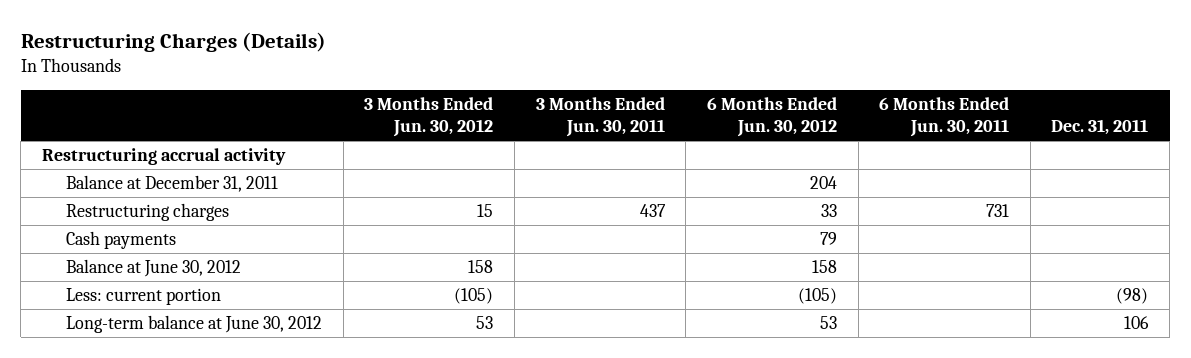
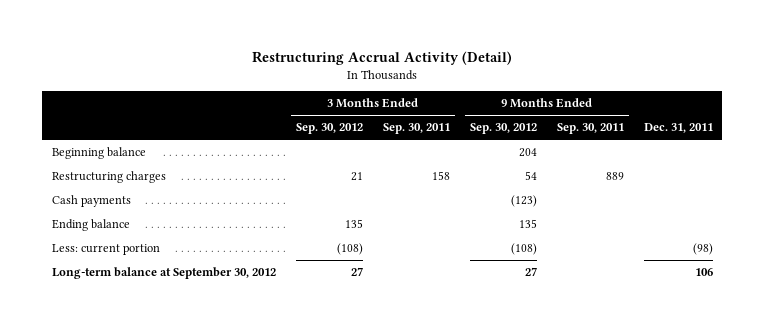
- Restructuring Charges (Details)
+ Restructuring Accrual Activity (Detail)
- | 3 Months Ended Jun. 30, 2012 | 3 Months Ended Jun. 30, 2011 | 6 Months Ended Jun. 30, 2012 | 6 Months Ended Jun. 30, 2011 | Dec. 31, 2011
+ | 3 Months Ended Sep. 30, 2012 | 3 Months Ended Sep. 30, 2011 | 9 Months Ended Sep. 30, 2012 | 9 Months Ended Sep. 30, 2011 | Dec. 31, 2011
- Restructuring accrual activity
- Balance at December 31, 2011 | | | 204 | |
+ Beginning balance | | | 204 | |
- Balance at June 30, 2012 | 158 | | 158 | |
+ Ending balance | 135 | | 135 | |
- Long-term balance at June 30, 2012 | 53 | | 53 | | 106
+ Long-term balance at September 30, 2012 | 27 | | 27 | | 106

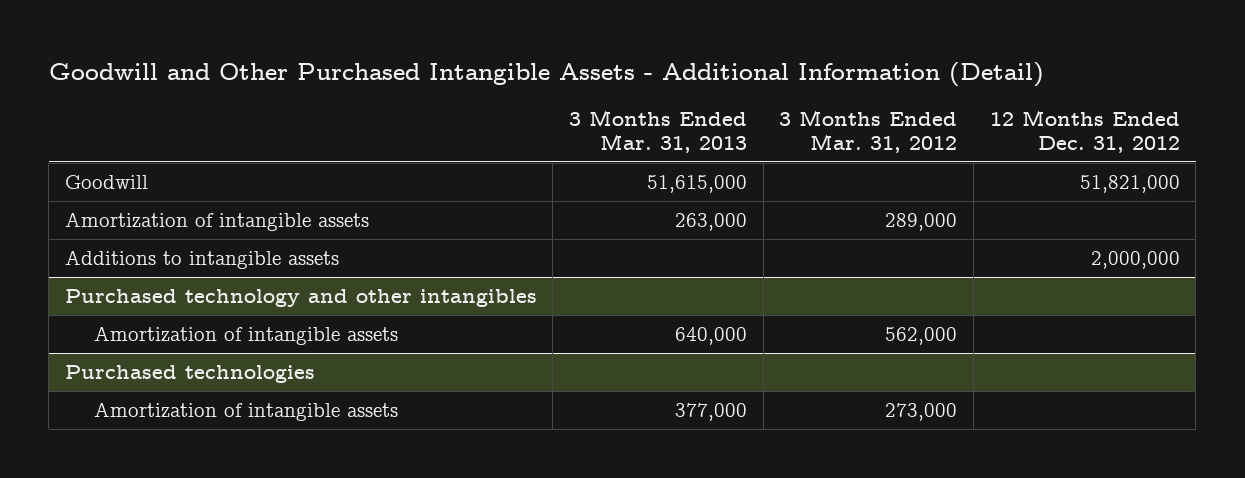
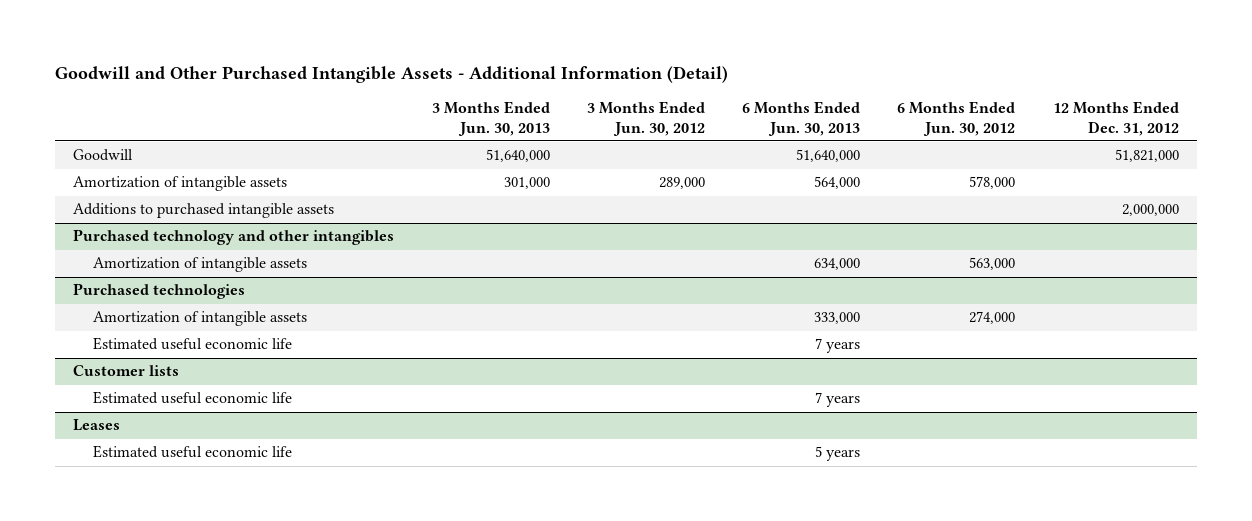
- | 3 Months Ended Mar. 31, 2013 | 3 Months Ended Mar. 31, 2012 | 12 Months Ended Dec. 31, 2012
+ | 3 Months Ended Jun. 30, 2013 | 3 Months Ended Jun. 30, 2012 | 6 Months Ended Jun. 30, 2013 | 6 Months Ended Jun. 30, 2012 | 12 Months Ended Dec. 31, 2012
- Additions to intangible assets | | | 2,000,000
+ Additions to purchased intangible assets | | | | | 2,000,000
@ Purchased technologies
+ Estimated useful economic life | | | 7 years | |
+ Customer lists
+ Estimated useful economic life | | | 7 years | |
+ Leases
+ Estimated useful economic life | | | 5 years | |

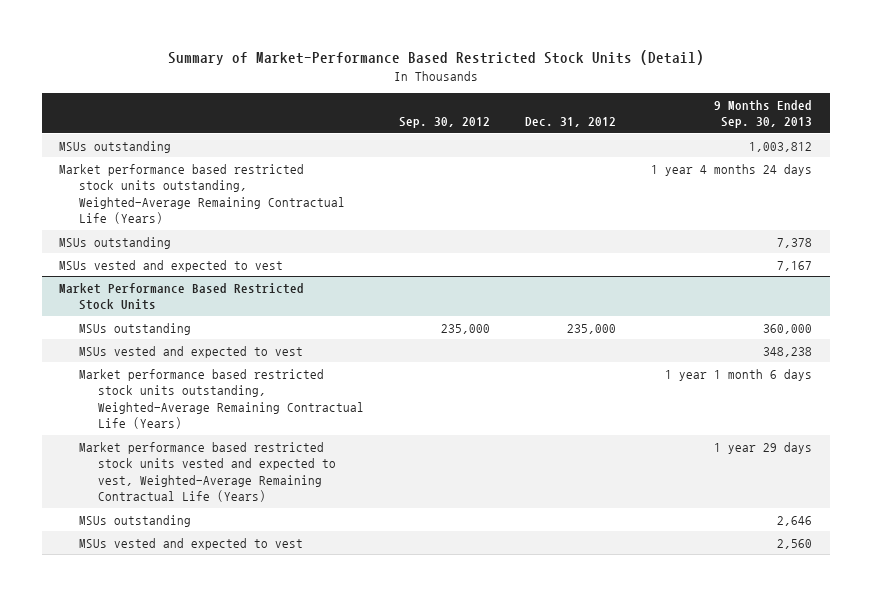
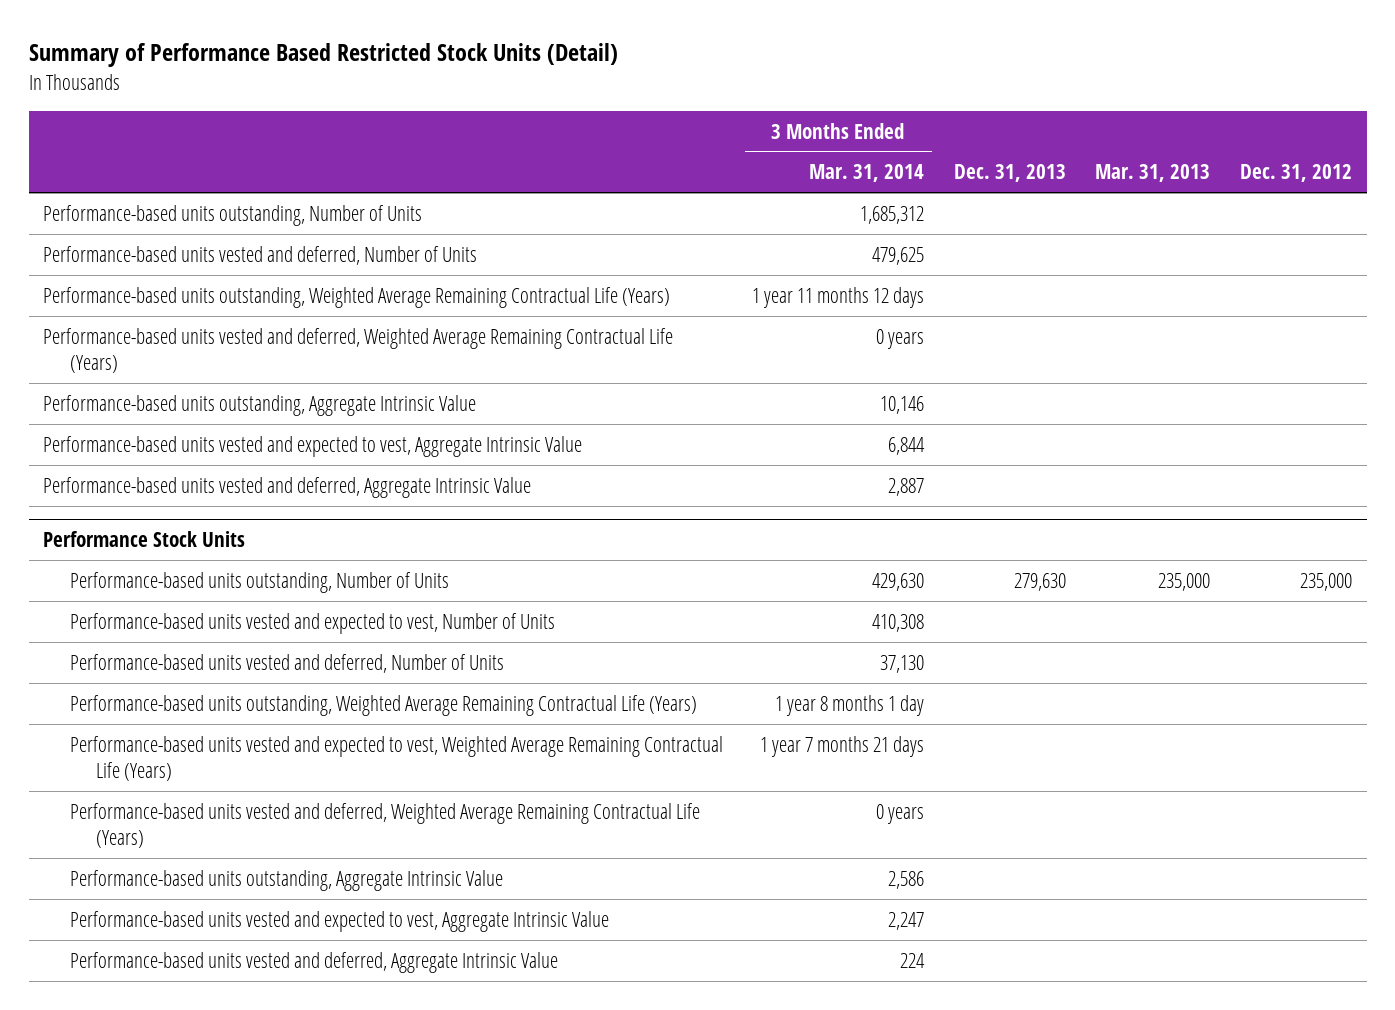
- Summary of Market-Performance Based Restricted Stock Units (Detail)
+ Summary of Performance Based Restricted Stock Units (Detail)
- | Sep. 30, 2012 | Dec. 31, 2012 | 9 Months Ended Sep. 30, 2013
+ | 3 Months Ended Mar. 31, 2014 | Dec. 31, 2013 | Mar. 31, 2013 | Dec. 31, 2012
- MSUs outstanding | | | 1,003,812
- Market performance based restricted stock units outstanding, Weighted-Average Remaining Contractual Life (Years) | | | 1 year 4 months 24 days
- MSUs outstanding | | | 7,378
- MSUs vested and expected to vest | | | 7,167
- Market Performance Based Restricted Stock Units
- MSUs outstanding | 235,000 | 235,000 | 360,000
- MSUs vested and expected to vest | | | 348,238
- Market performance based restricted stock units outstanding, Weighted-Average Remaining Contractual Life (Years) | | | 1 year 1 month 6 days
- Market performance based restricted stock units vested and expected to vest, Weighted-Average Remaining Contractual Life (Years) | | | 1 year 29 days
- MSUs outstanding | | | 2,646
- MSUs vested and expected to vest | | | 2,560
+ Performance-based units outstanding, Number of Units | 1,685,312 | | |
+ Performance-based units vested and deferred, Number of Units | 479,625 | | |
+ Performance-based units outstanding, Weighted Average Remaining Contractual Life (Years) | 1 year 11 months 12 days | | |
+ Performance-based units vested and deferred, Weighted Average Remaining Contractual Life (Years) | 0 years | | |
+ Performance-based units outstanding, Aggregate Intrinsic Value | 10,146 | | |
+ Performance-based units vested and expected to vest, Aggregate Intrinsic Value | 6,844 | | |
+ Performance-based units vested and deferred, Aggregate Intrinsic Value | 2,887 | | |
+ Performance Stock Units
+ Performance-based units outstanding, Number of Units | 429,630 | 279,630 | 235,000 | 235,000
+ Performance-based units vested and expected to vest, Number of Units | 410,308 | | |
+ Performance-based units vested and deferred, Number of Units | 37,130 | | |
+ Performance-based units outstanding, Weighted Average Remaining Contractual Life (Years) | 1 year 8 months 1 day | | |
+ Performance-based units vested and expected to vest, Weighted Average Remaining Contractual Life (Years) | 1 year 7 months 21 days | | |
+ Performance-based units vested and deferred, Weighted Average Remaining Contractual Life (Years) | 0 years | | |
+ Performance-based units outstanding, Aggregate Intrinsic Value | 2,586 | | |
+ Performance-based units vested and expected to vest, Aggregate Intrinsic Value | 2,247 | | |
+ Performance-based units vested and deferred, Aggregate Intrinsic Value | 224 | | |

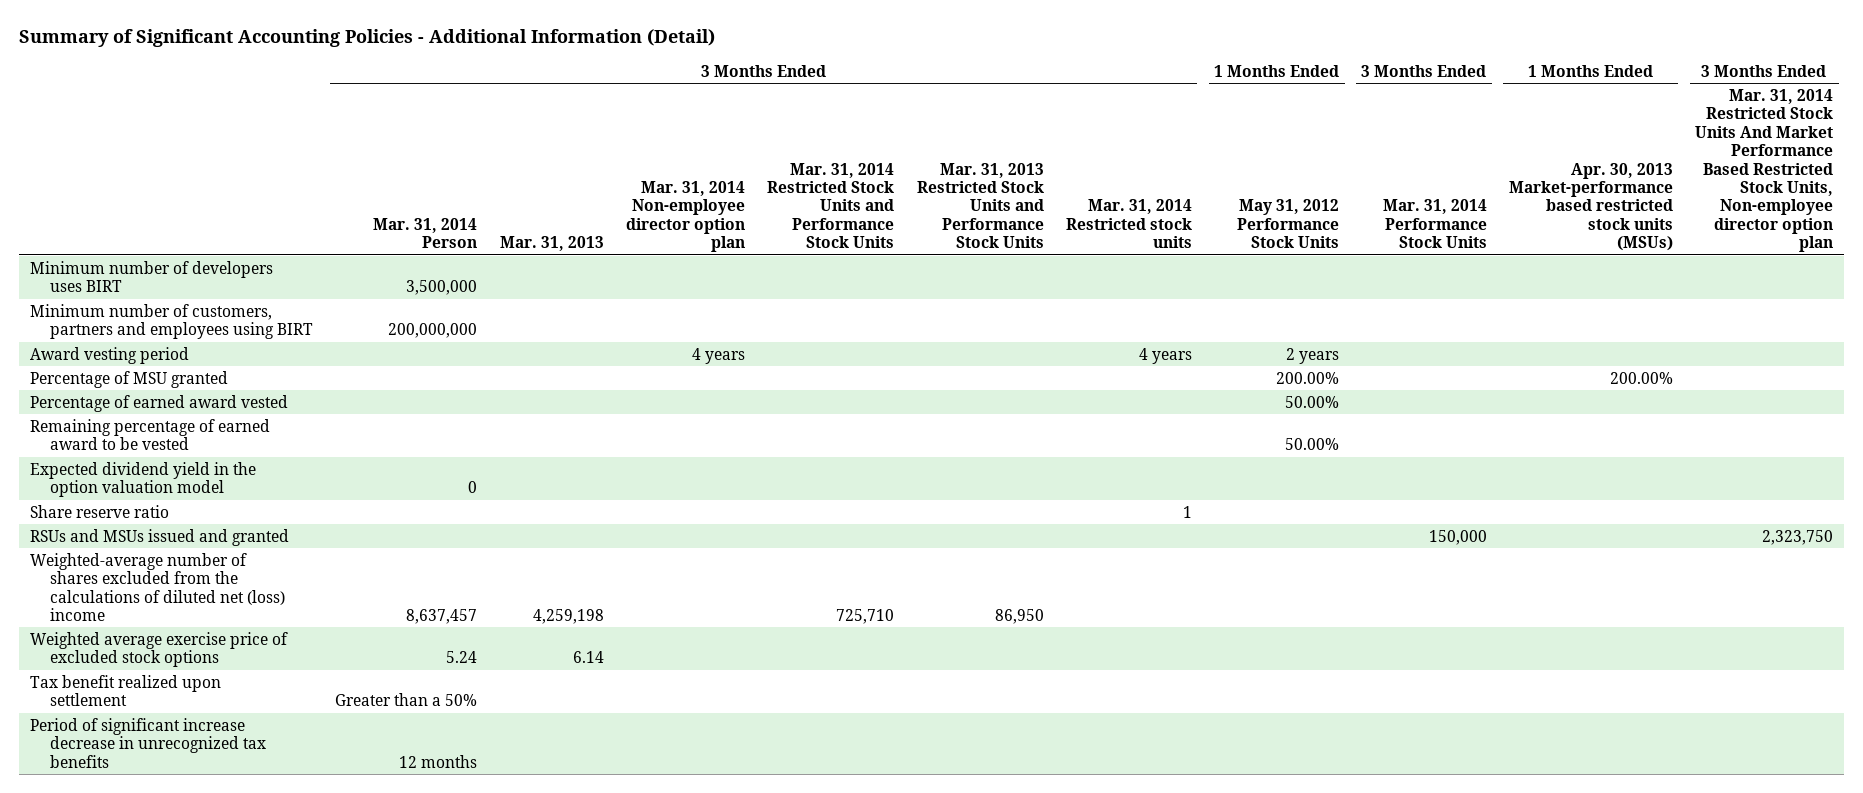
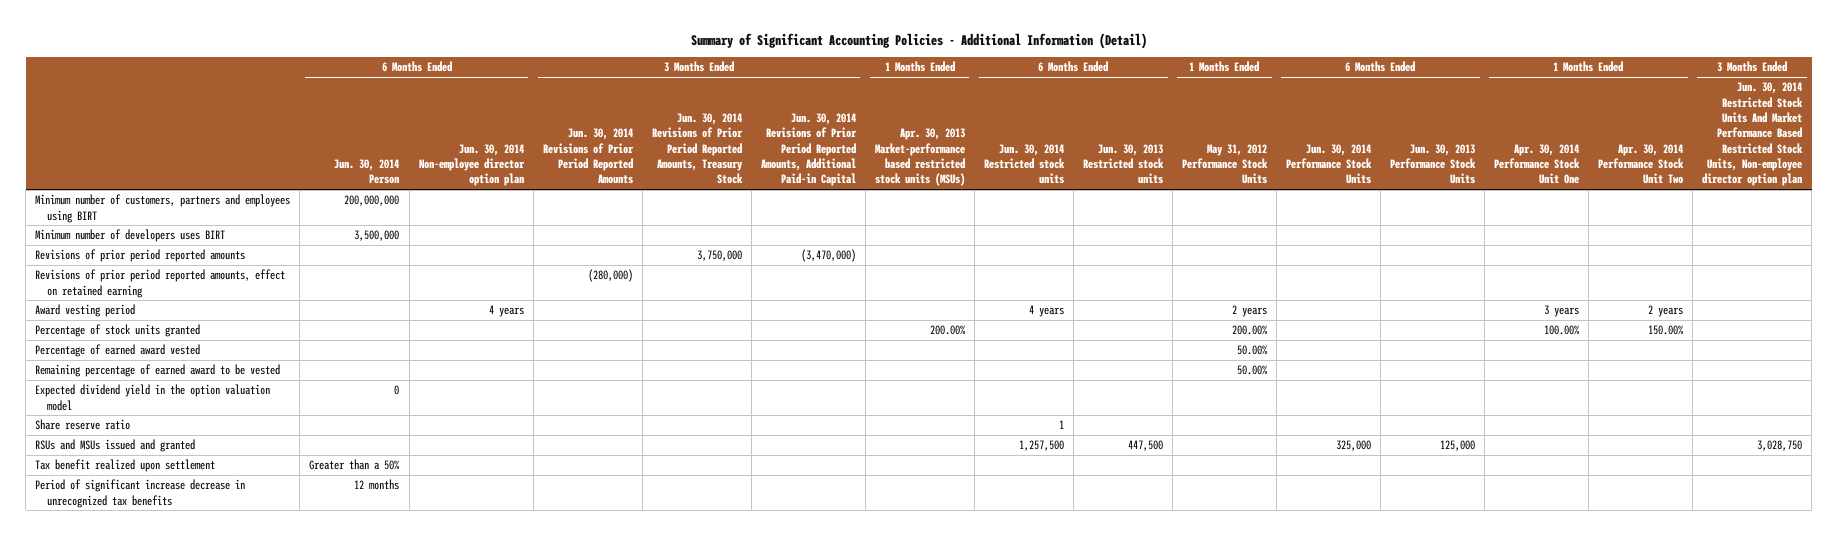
- | 3 Months Ended Mar. 31, 2014 Person | 3 Months Ended Mar. 31, 2013 | 3 Months Ended Mar. 31, 2014 Non-employee director option plan | 3 Months Ended Mar. 31, 2014 Restricted Stock Units and Performance Stock Units | 3 Months Ended Mar. 31, 2013 Restricted Stock Units and Performance Stock Units | 3 Months Ended Mar. 31, 2014 Restricted stock units | 1 Months Ended May 31, 2012 Performance Stock Units | 3 Months Ended Mar. 31, 2014 Performance Stock Units | 1 Months Ended Apr. 30, 2013 Market-performance based restricted stock units (MSUs) | 3 Months Ended Mar. 31, 2014 Restricted Stock Units And Market Performance Based Restricted Stock Units, Non-employee director option plan
+ | 6 Months Ended Jun. 30, 2014 Person | 6 Months Ended Jun. 30, 2014 Non-employee director option plan | 3 Months Ended Jun. 30, 2014 Revisions of Prior Period Reported Amounts | 3 Months Ended Jun. 30, 2014 Revisions of Prior Period Reported Amounts, Treasury Stock | 3 Months Ended Jun. 30, 2014 Revisions of Prior Period Reported Amounts, Additional Paid-in Capital | 1 Months Ended Apr. 30, 2013 Market-performance based restricted stock units (MSUs) | 6 Months Ended Jun. 30, 2014 Restricted stock units | 6 Months Ended Jun. 30, 2013 Restricted stock units | 1 Months Ended May 31, 2012 Performance Stock Units | 6 Months Ended Jun. 30, 2014 Performance Stock Units | 6 Months Ended Jun. 30, 2013 Performance Stock Units | 1 Months Ended Apr. 30, 2014 Performance Stock Unit One | 1 Months Ended Apr. 30, 2014 Performance Stock Unit Two | 3 Months Ended Jun. 30, 2014 Restricted Stock Units And Market Performance Based Restricted Stock Units, Non-employee director option plan
moved down: Minimum number of developers uses BIRT | 3,500,000 | | | | | | | | | | | | |
+ Revisions of prior period reported amounts | | | | 3,750,000 | (3,470,000) | | | | | | | | |
+ Revisions of prior period reported amounts, effect on retained earning | | | (280,000) | | | | | | | | | | |
- Percentage of MSU granted | | | | | | | 200.00% | | 200.00% |
+ Percentage of stock units granted | | | | | | 200.00% | | | 200.00% | | | 100.00% | 150.00% |
- Weighted-average number of shares excluded from the calculations of diluted net (loss) income | 8,637,457 | 4,259,198 | | 725,710 | 86,950 | | | | |
- Weighted average exercise price of excluded stock options | 5.24 | 6.14 | | | | | | | |

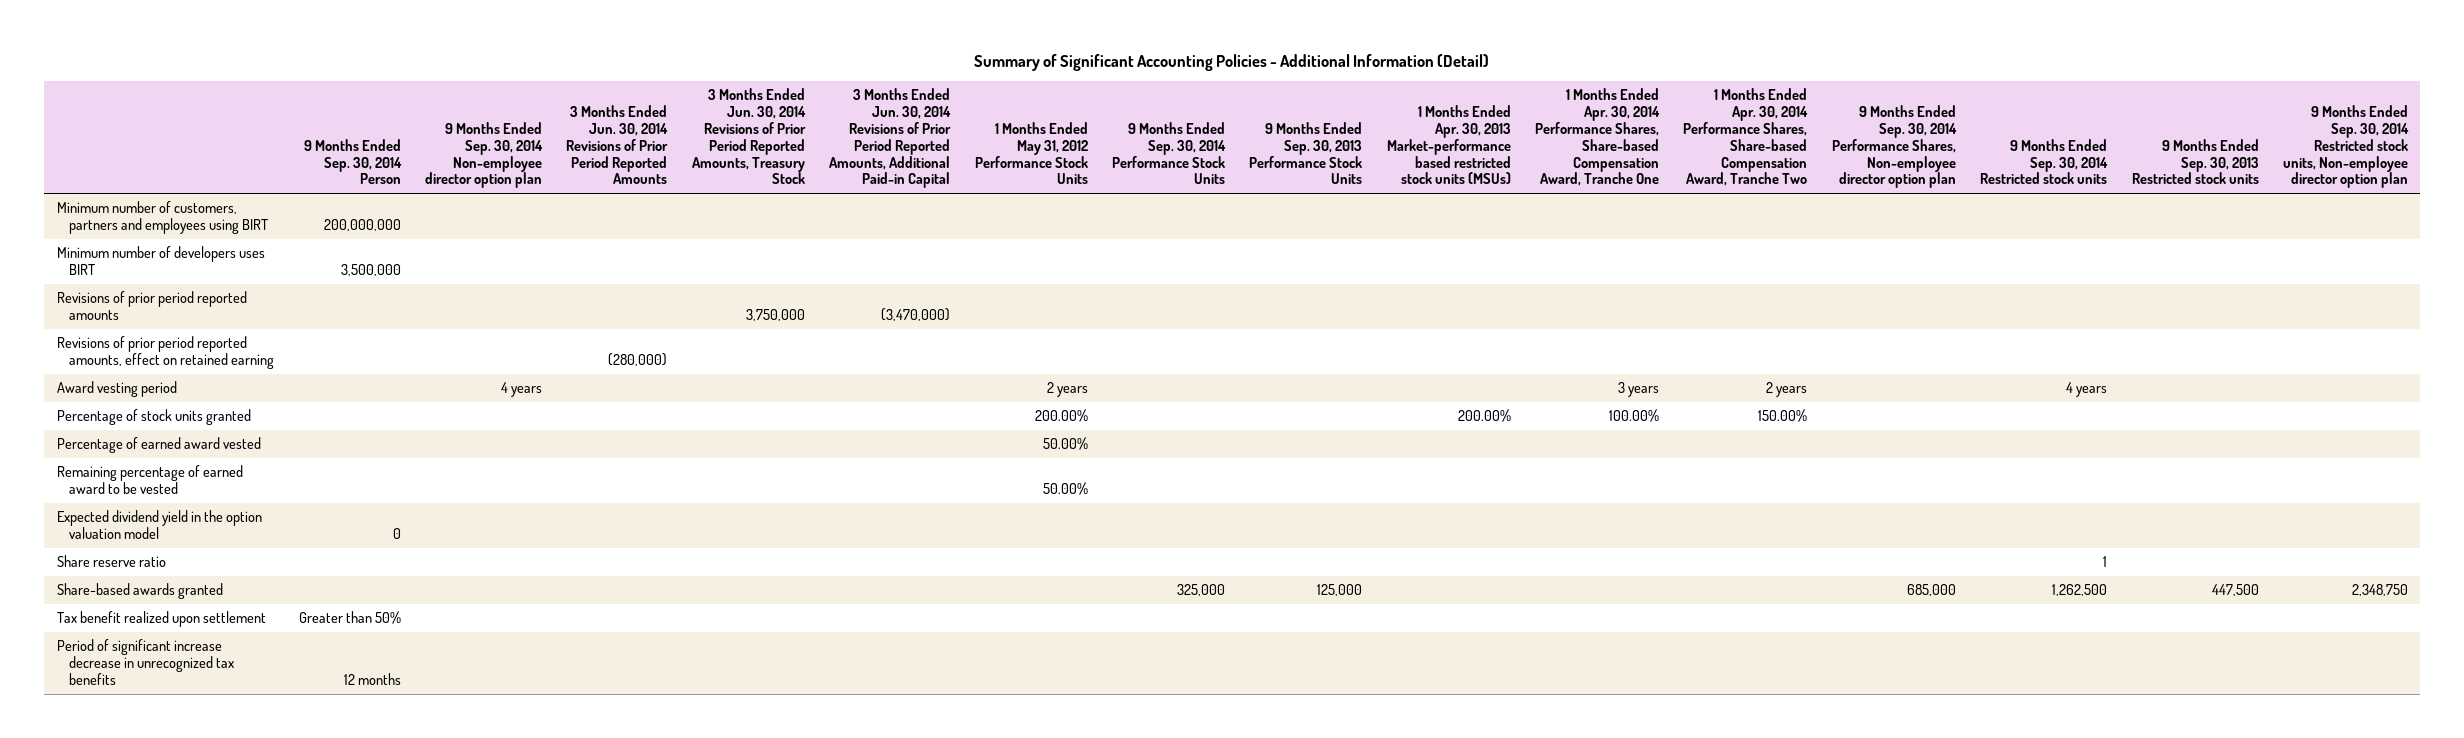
- | 6 Months Ended Jun. 30, 2014 Person | 6 Months Ended Jun. 30, 2014 Non-employee director option plan | 3 Months Ended Jun. 30, 2014 Revisions of Prior Period Reported Amounts | 3 Months Ended Jun. 30, 2014 Revisions of Prior Period Reported Amounts, Treasury Stock | 3 Months Ended Jun. 30, 2014 Revisions of Prior Period Reported Amounts, Additional Paid-in Capital | 1 Months Ended Apr. 30, 2013 Market-performance based restricted stock units (MSUs) | 6 Months Ended Jun. 30, 2014 Restricted stock units | 6 Months Ended Jun. 30, 2013 Restricted stock units | 1 Months Ended May 31, 2012 Performance Stock Units | 6 Months Ended Jun. 30, 2014 Performance Stock Units | 6 Months Ended Jun. 30, 2013 Performance Stock Units | 1 Months Ended Apr. 30, 2014 Performance Stock Unit One | 1 Months Ended Apr. 30, 2014 Performance Stock Unit Two | 3 Months Ended Jun. 30, 2014 Restricted Stock Units And Market Performance Based Restricted Stock Units, Non-employee director option plan
+ | 9 Months Ended Sep. 30, 2014 Person | 9 Months Ended Sep. 30, 2014 Non-employee director option plan | 3 Months Ended Jun. 30, 2014 Revisions of Prior Period Reported Amounts | 3 Months Ended Jun. 30, 2014 Revisions of Prior Period Reported Amounts, Treasury Stock | 3 Months Ended Jun. 30, 2014 Revisions of Prior Period Reported Amounts, Additional Paid-in Capital | 1 Months Ended May 31, 2012 Performance Stock Units | 9 Months Ended Sep. 30, 2014 Performance Stock Units | 9 Months Ended Sep. 30, 2013 Performance Stock Units | 1 Months Ended Apr. 30, 2013 Market-performance based restricted stock units (MSUs) | 1 Months Ended Apr. 30, 2014 Performance Shares, Share-based Compensation Award, Tranche One | 1 Months Ended Apr. 30, 2014 Performance Shares, Share-based Compensation Award, Tranche Two | 9 Months Ended Sep. 30, 2014 Performance Shares, Non-employee director option plan | 9 Months Ended Sep. 30, 2014 Restricted stock units | 9 Months Ended Sep. 30, 2013 Restricted stock units | 9 Months Ended Sep. 30, 2014 Restricted stock units, Non-employee director option plan
- RSUs and MSUs issued and granted | | | | | | | 1,257,500 | 447,500 | | 325,000 | 125,000 | | | 3,028,750
+ Share-based awards granted | | | | | | | 325,000 | 125,000 | | | | 685,000 | 1,262,500 | 447,500 | 2,348,750

